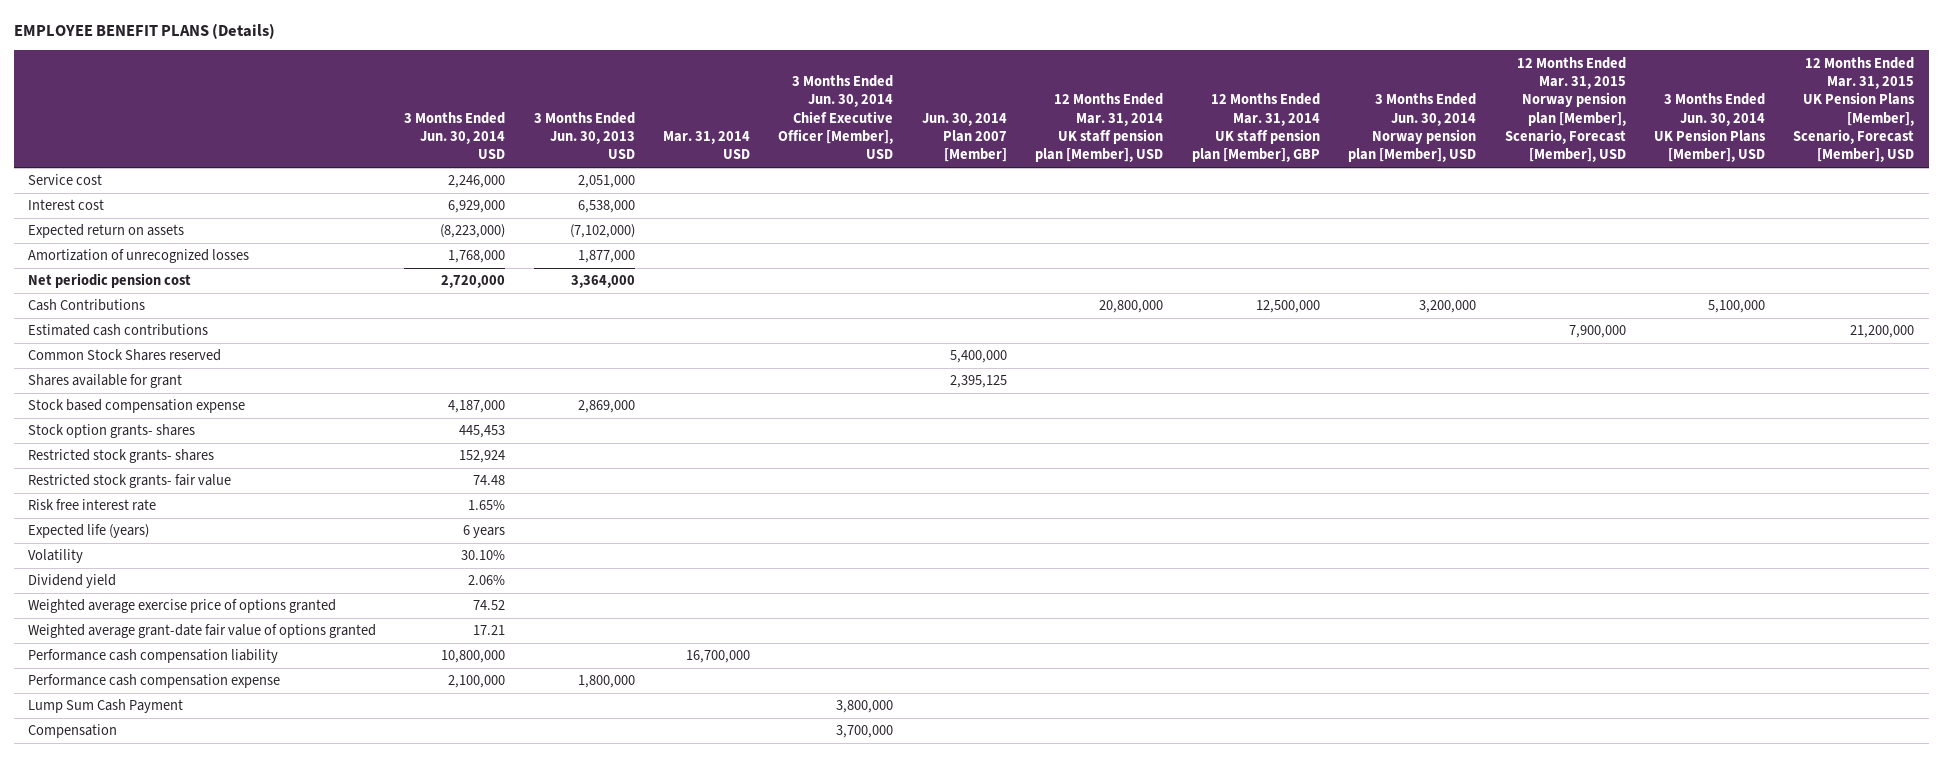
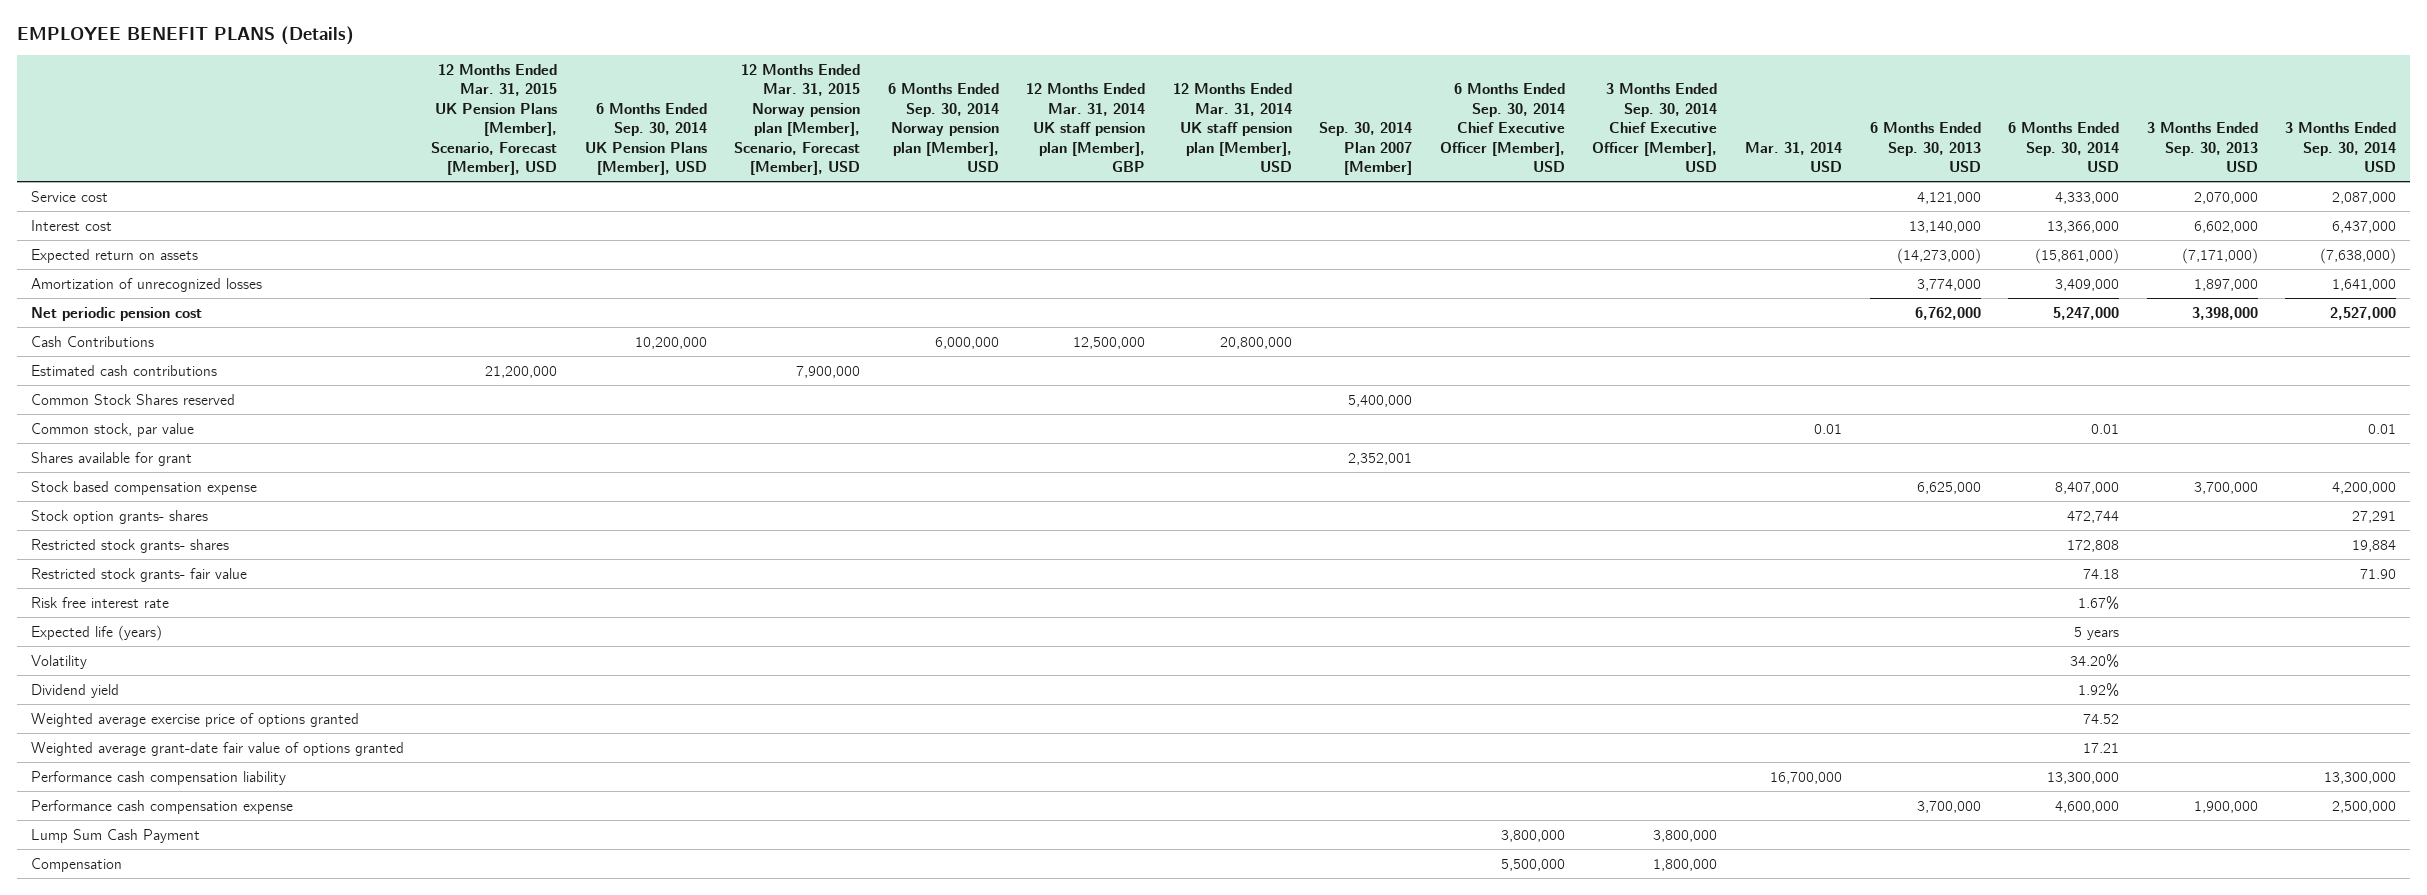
- | 3 Months Ended Jun. 30, 2014 USD | 3 Months Ended Jun. 30, 2013 USD | Mar. 31, 2014 USD | 3 Months Ended Jun. 30, 2014 Chief Executive Officer [Member], USD | Jun. 30, 2014 Plan 2007 [Member] | 12 Months Ended Mar. 31, 2014 UK staff pension plan [Member], USD | 12 Months Ended Mar. 31, 2014 UK staff pension plan [Member], GBP | 3 Months Ended Jun. 30, 2014 Norway pension plan [Member], USD | 12 Months Ended Mar. 31, 2015 Norway pension plan [Member], Scenario, Forecast [Member], USD | 3 Months Ended Jun. 30, 2014 UK Pension Plans [Member], USD | 12 Months Ended Mar. 31, 2015 UK Pension Plans [Member], Scenario, Forecast [Member], USD
+ | 12 Months Ended Mar. 31, 2015 UK Pension Plans [Member], Scenario, Forecast [Member], USD | 6 Months Ended Sep. 30, 2014 UK Pension Plans [Member], USD | 12 Months Ended Mar. 31, 2015 Norway pension plan [Member], Scenario, Forecast [Member], USD | 6 Months Ended Sep. 30, 2014 Norway pension plan [Member], USD | 12 Months Ended Mar. 31, 2014 UK staff pension plan [Member], GBP | 12 Months Ended Mar. 31, 2014 UK staff pension plan [Member], USD | Sep. 30, 2014 Plan 2007 [Member] | 6 Months Ended Sep. 30, 2014 Chief Executive Officer [Member], USD | 3 Months Ended Sep. 30, 2014 Chief Executive Officer [Member], USD | Mar. 31, 2014 USD | 6 Months Ended Sep. 30, 2013 USD | 6 Months Ended Sep. 30, 2014 USD | 3 Months Ended Sep. 30, 2013 USD | 3 Months Ended Sep. 30, 2014 USD
+ Common stock, par value | | | | | | | | | | 0.01 | | 0.01 | | 0.01

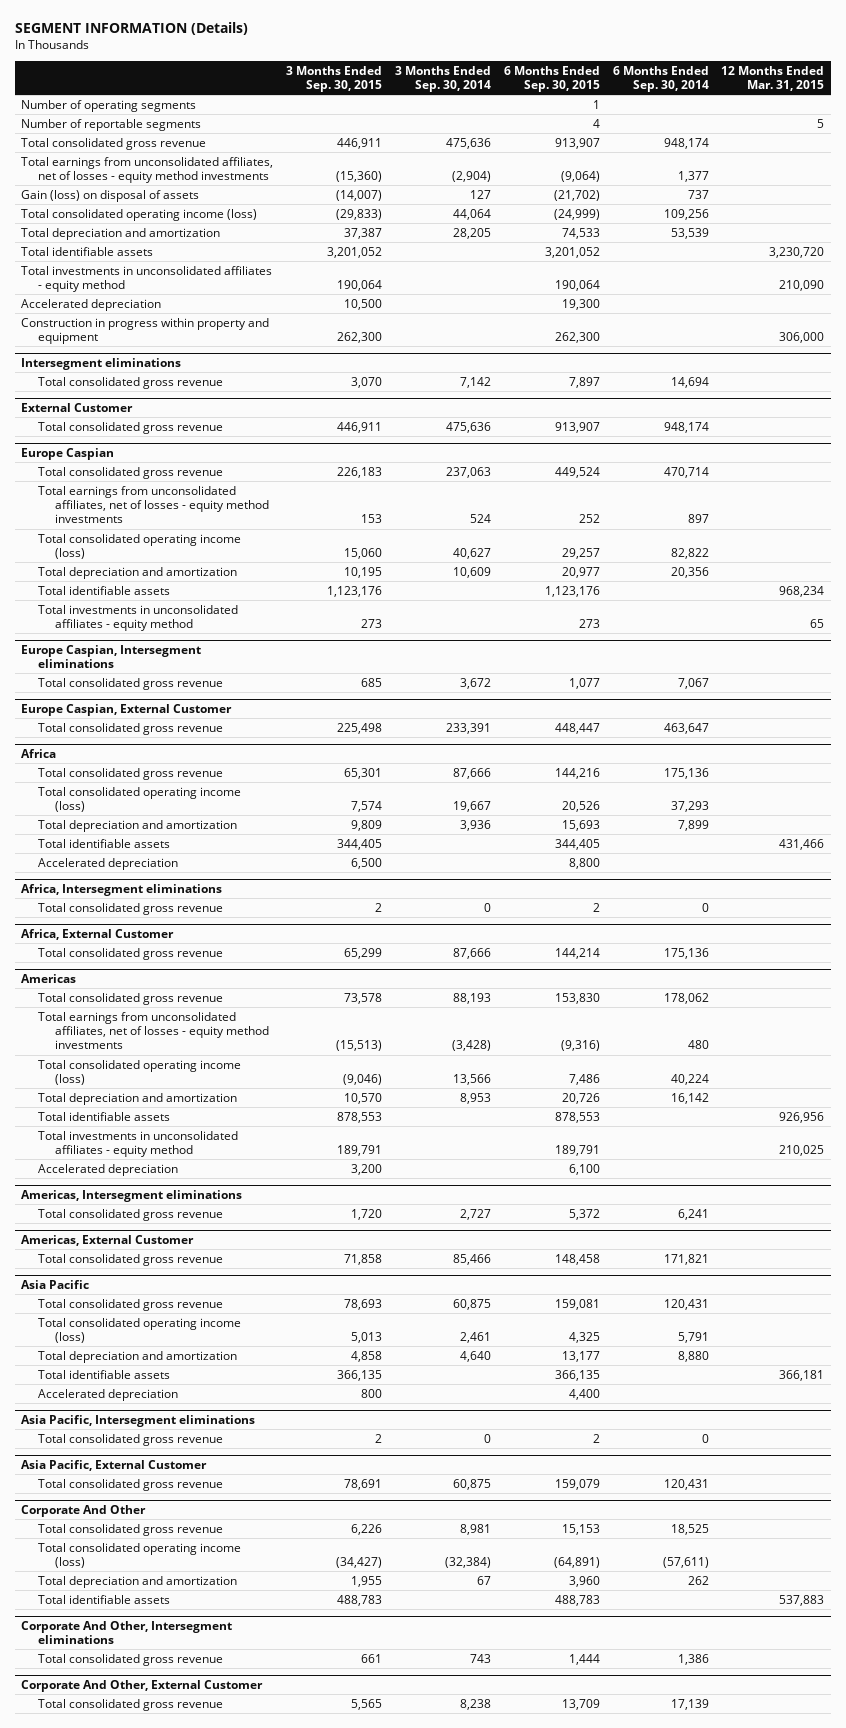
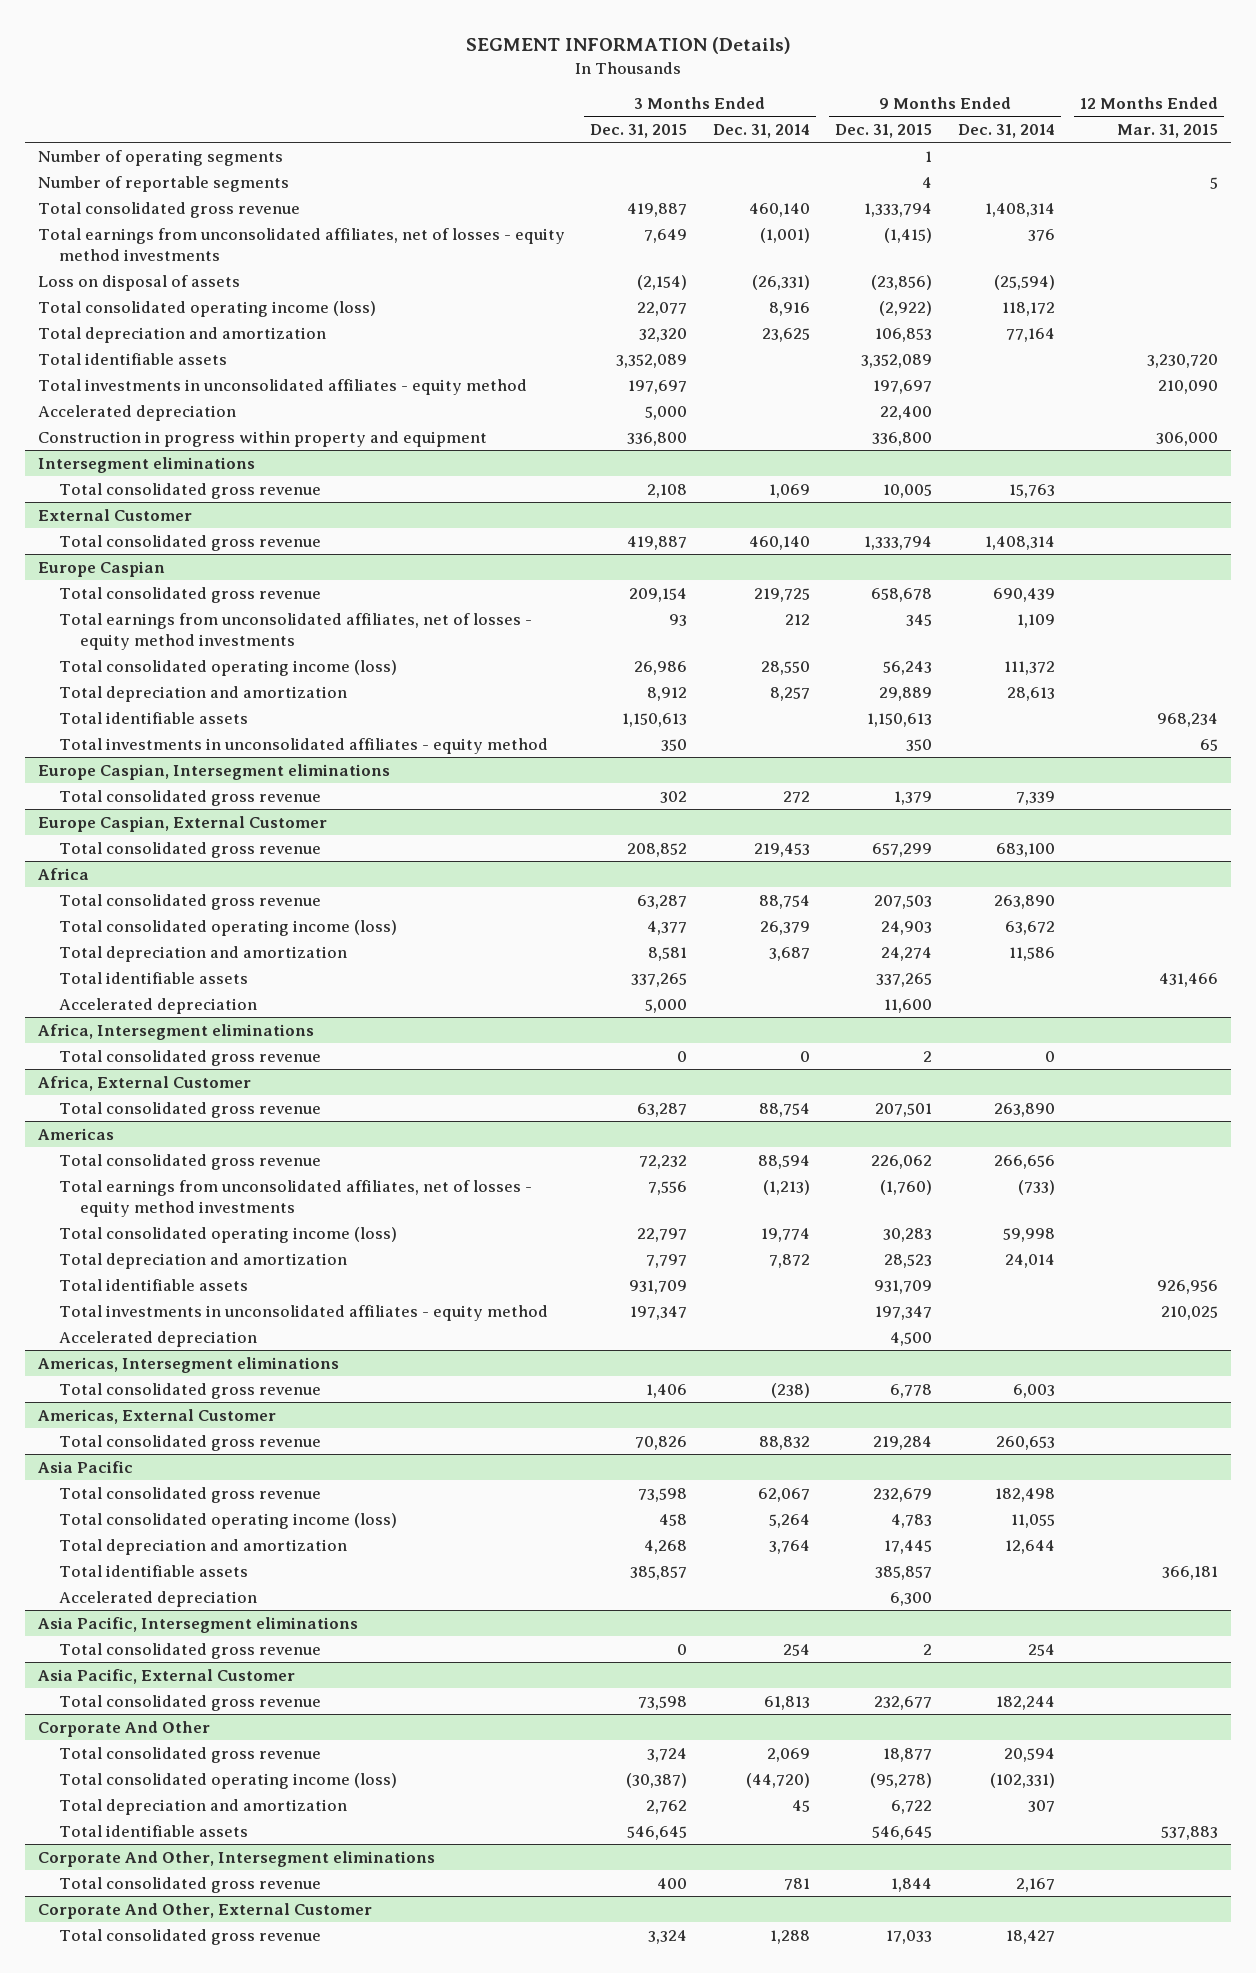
- | 3 Months Ended Sep. 30, 2015 | 3 Months Ended Sep. 30, 2014 | 6 Months Ended Sep. 30, 2015 | 6 Months Ended Sep. 30, 2014 | 12 Months Ended Mar. 31, 2015
+ | 3 Months Ended Dec. 31, 2015 | 3 Months Ended Dec. 31, 2014 | 9 Months Ended Dec. 31, 2015 | 9 Months Ended Dec. 31, 2014 | 12 Months Ended Mar. 31, 2015
- Gain (loss) on disposal of assets | (14,007) | 127 | (21,702) | 737 |
+ Loss on disposal of assets | (2,154) | (26,331) | (23,856) | (25,594) |

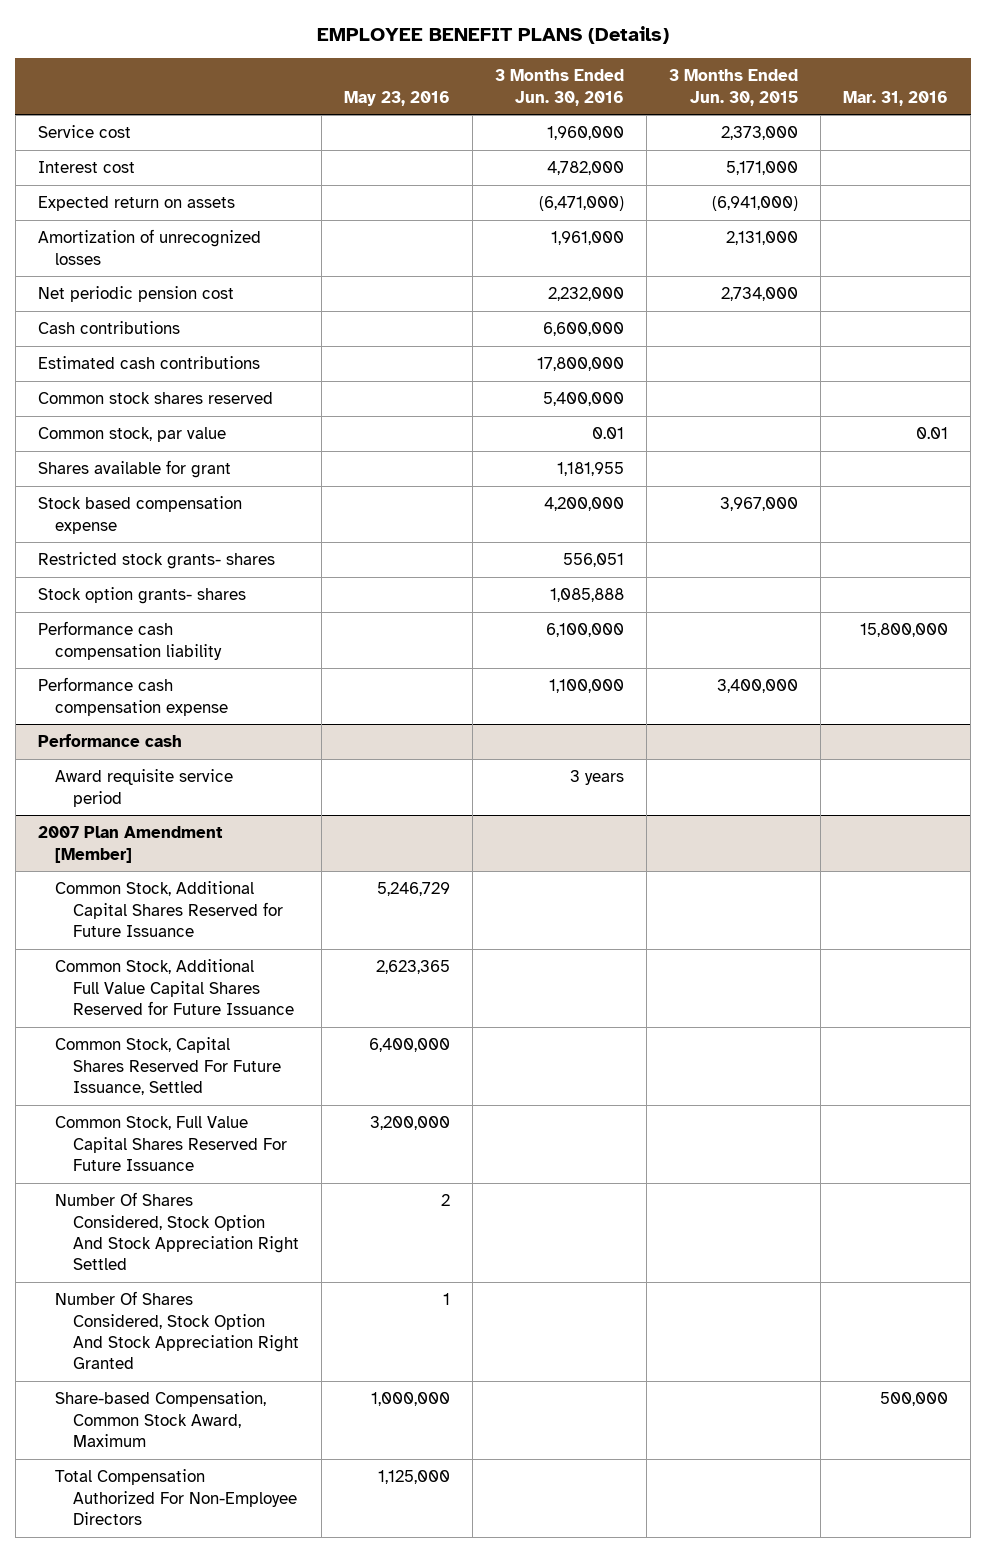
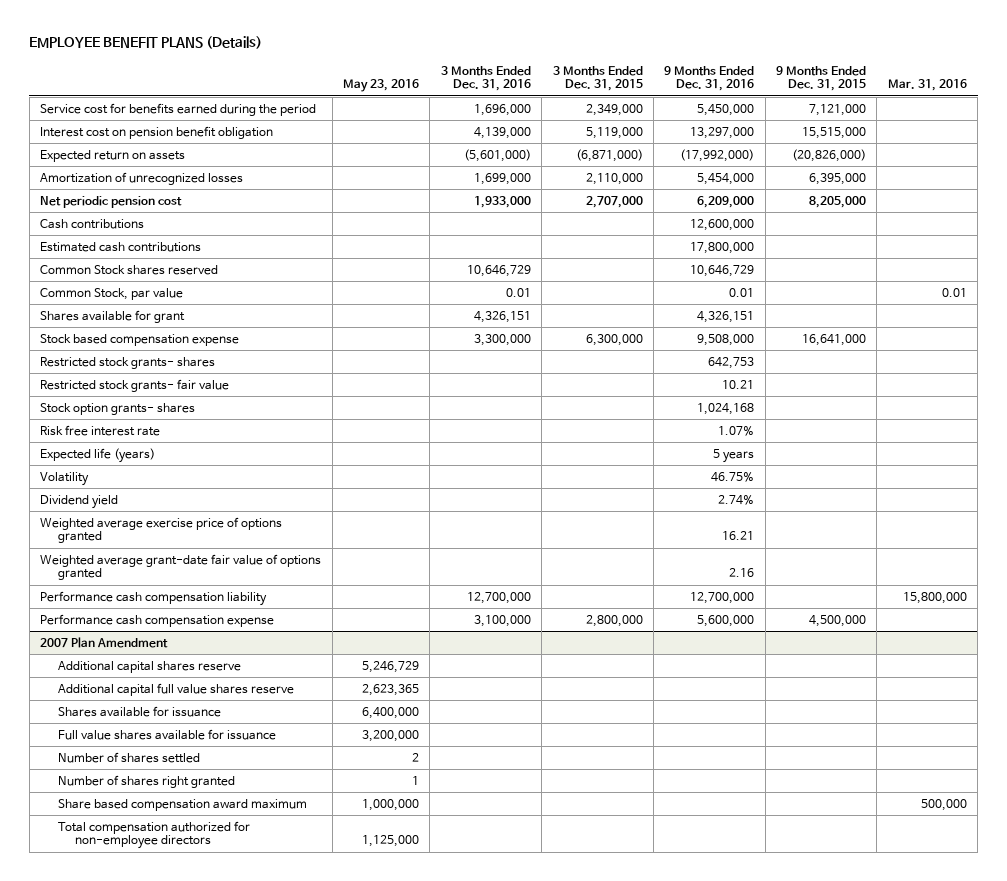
- | May 23, 2016 | 3 Months Ended Jun. 30, 2016 | 3 Months Ended Jun. 30, 2015 | Mar. 31, 2016
+ | May 23, 2016 | 3 Months Ended Dec. 31, 2016 | 3 Months Ended Dec. 31, 2015 | 9 Months Ended Dec. 31, 2016 | 9 Months Ended Dec. 31, 2015 | Mar. 31, 2016
- Service cost | | 1,960,000 | 2,373,000 |
- Interest cost | | 4,782,000 | 5,171,000 |
+ Service cost for benefits earned during the period | | 1,696,000 | 2,349,000 | 5,450,000 | 7,121,000 |
+ Interest cost on pension benefit obligation | | 4,139,000 | 5,119,000 | 13,297,000 | 15,515,000 |
- Common stock shares reserved | | 5,400,000 | |
- Common stock, par value | | 0.01 | | 0.01
+ Common Stock shares reserved | | 10,646,729 | | 10,646,729 | |
+ Common Stock, par value | | 0.01 | | 0.01 | | 0.01
+ Restricted stock grants- fair value | | | | 10.21 | |
+ Risk free interest rate | | | | 1.07% | |
+ Expected life (years) | | | | 5 years | |
+ Volatility | | | | 46.75% | |
+ Dividend yield | | | | 2.74% | |
+ Weighted average exercise price of options granted | | | | 16.21 | |
+ Weighted average grant-date fair value of options granted | | | | 2.16 | |
- Performance cash
- Award requisite service period | | 3 years | |
- 2007 Plan Amendment [Member]
- Common Stock, Additional Capital Shares Reserved for Future Issuance | 5,246,729 | | |
- Common Stock, Additional Full Value Capital Shares Reserved for Future Issuance | 2,623,365 | | |
- Common Stock, Capital Shares Reserved For Future Issuance, Settled | 6,400,000 | | |
- Common Stock, Full Value Capital Shares Reserved For Future Issuance | 3,200,000 | | |
- Number Of Shares Considered, Stock Option And Stock Appreciation Right Settled | 2 | | |
- Number Of Shares Considered, Stock Option And Stock Appreciation Right Granted | 1 | | |
- Share-based Compensation, Common Stock Award, Maximum | 1,000,000 | | | 500,000
- Total Compensation Authorized For Non-Employee Directors | 1,125,000 | | |
+ 2007 Plan Amendment
+ Additional capital shares reserve | 5,246,729 | | | | |
+ Additional capital full value shares reserve | 2,623,365 | | | | |
+ Shares available for issuance | 6,400,000 | | | | |
+ Full value shares available for issuance | 3,200,000 | | | | |
+ Number of shares settled | 2 | | | | |
+ Number of shares right granted | 1 | | | | |
+ Share based compensation award maximum | 1,000,000 | | | | | 500,000
+ Total compensation authorized for non-employee directors | 1,125,000 | | | | |

